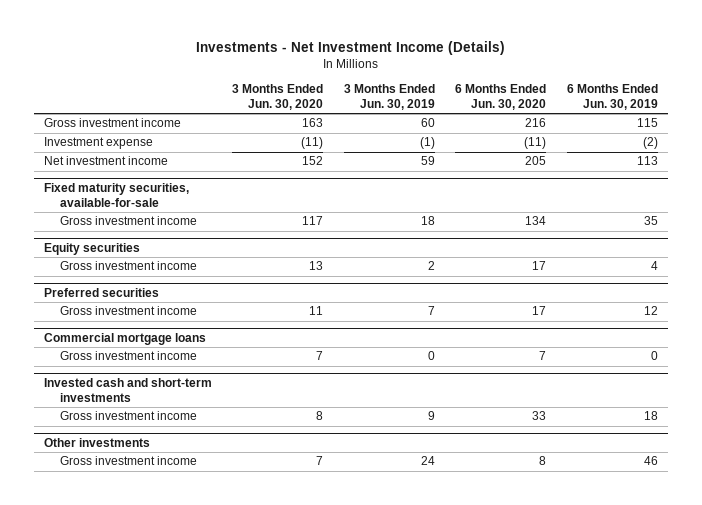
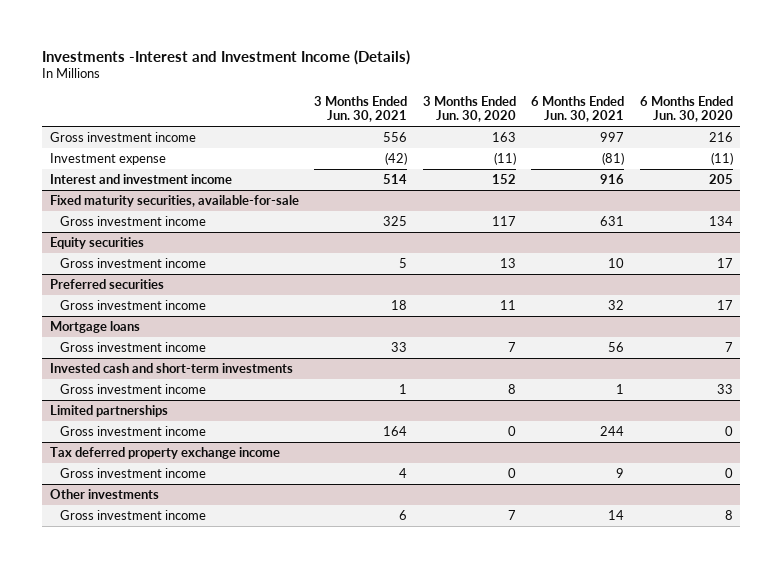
- Investments - Net Investment Income (Details)
+ Investments -Interest and Investment Income (Details)
- | 3 Months Ended Jun. 30, 2020 | 3 Months Ended Jun. 30, 2019 | 6 Months Ended Jun. 30, 2020 | 6 Months Ended Jun. 30, 2019
+ | 3 Months Ended Jun. 30, 2021 | 3 Months Ended Jun. 30, 2020 | 6 Months Ended Jun. 30, 2021 | 6 Months Ended Jun. 30, 2020
- Net investment income | 152 | 59 | 205 | 113
+ Interest and investment income | 514 | 152 | 916 | 205
- Commercial mortgage loans
+ Mortgage loans
+ Limited partnerships
+ Gross investment income | 164 | 0 | 244 | 0
+ Tax deferred property exchange income
+ Gross investment income | 4 | 0 | 9 | 0

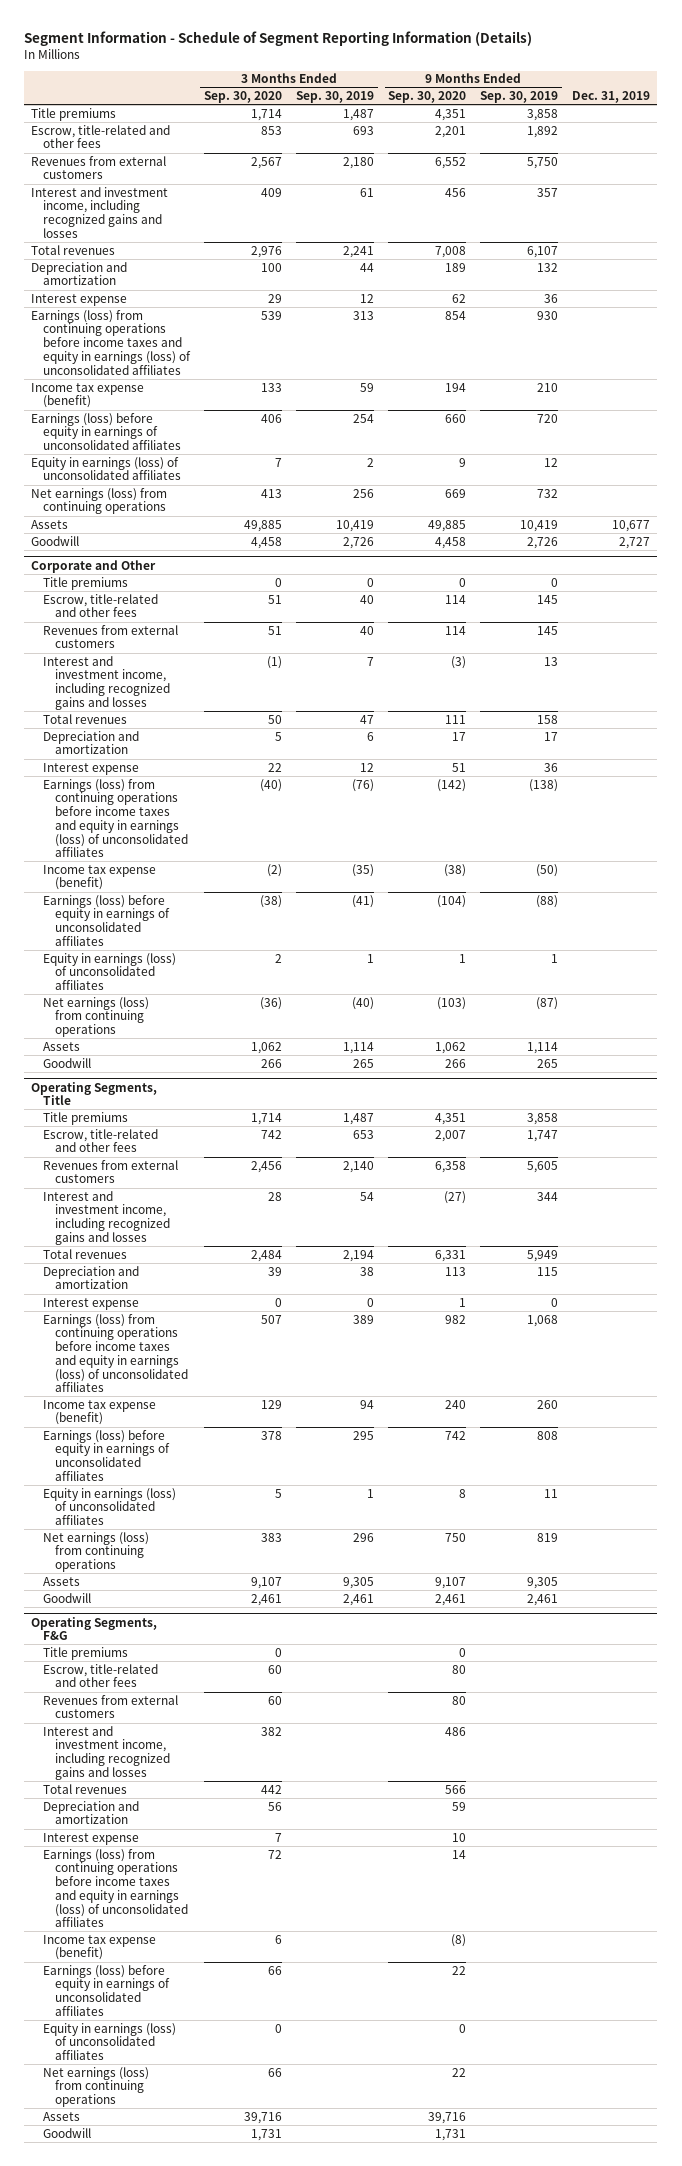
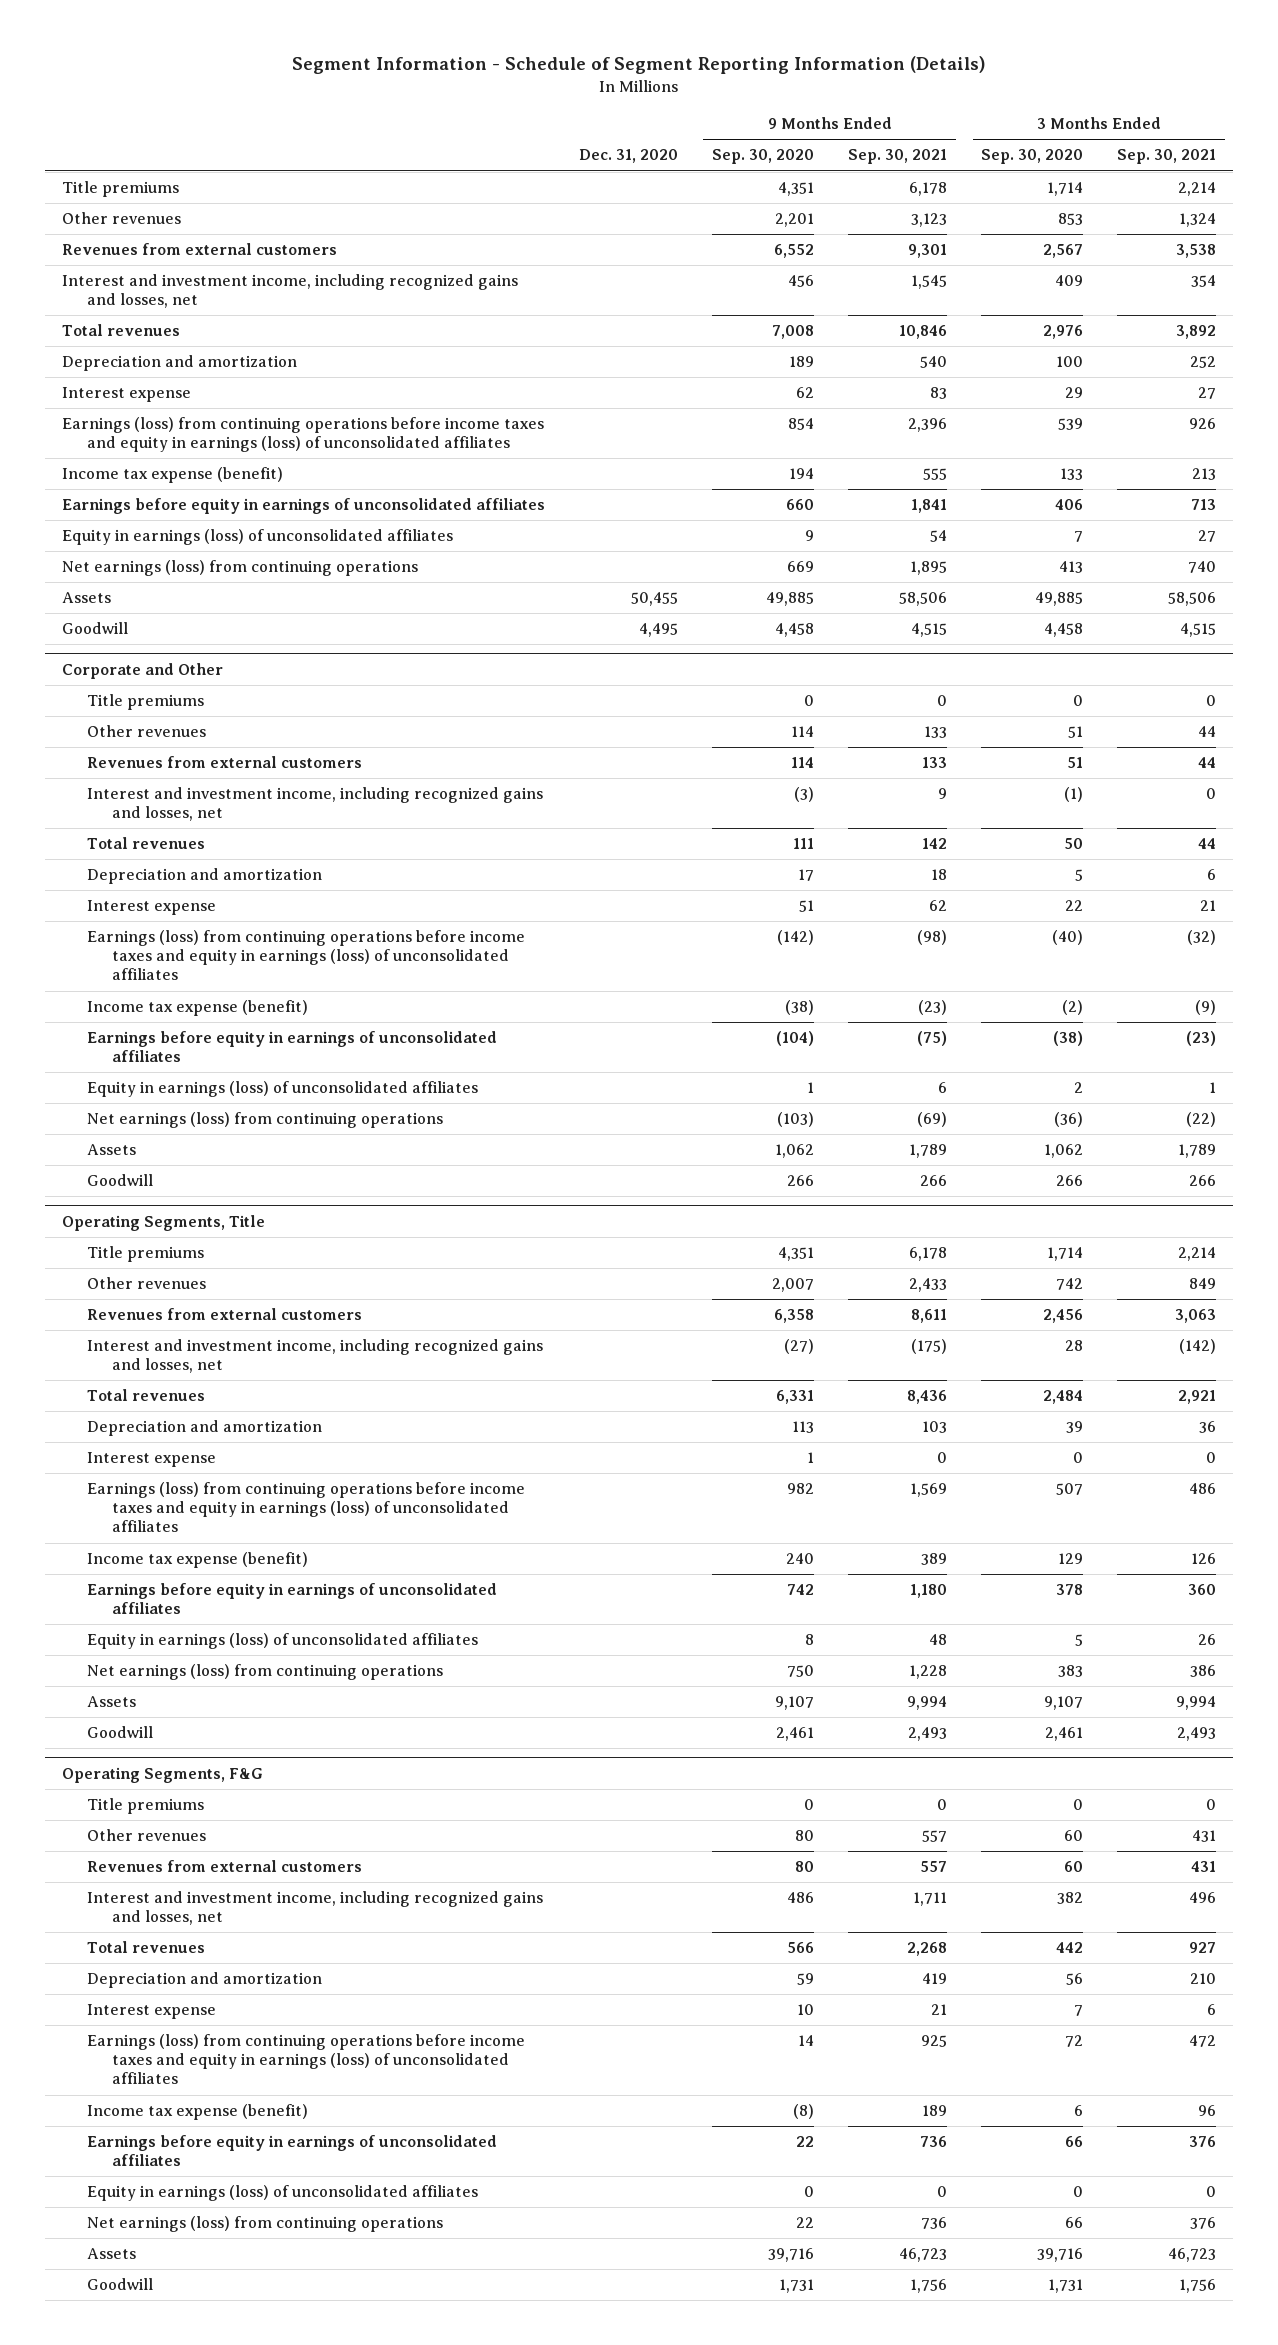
- | 3 Months Ended Sep. 30, 2020 | 3 Months Ended Sep. 30, 2019 | 9 Months Ended Sep. 30, 2020 | 9 Months Ended Sep. 30, 2019 | Dec. 31, 2019
+ | Dec. 31, 2020 | 9 Months Ended Sep. 30, 2020 | 9 Months Ended Sep. 30, 2021 | 3 Months Ended Sep. 30, 2020 | 3 Months Ended Sep. 30, 2021
- Escrow, title-related and other fees | 853 | 693 | 2,201 | 1,892 |
+ Other revenues | | 2,201 | 3,123 | 853 | 1,324
- Interest and investment income, including recognized gains and losses | 409 | 61 | 456 | 357 |
+ Interest and investment income, including recognized gains and losses, net | | 456 | 1,545 | 409 | 354
- Earnings (loss) before equity in earnings of unconsolidated affiliates | 406 | 254 | 660 | 720 |
+ Earnings before equity in earnings of unconsolidated affiliates | | 660 | 1,841 | 406 | 713
@ Corporate and Other
- Escrow, title-related and other fees | 51 | 40 | 114 | 145 |
+ Other revenues | | 114 | 133 | 51 | 44
- Interest and investment income, including recognized gains and losses | (1) | 7 | (3) | 13 |
+ Interest and investment income, including recognized gains and losses, net | | (3) | 9 | (1) | 0
- Earnings (loss) before equity in earnings of unconsolidated affiliates | (38) | (41) | (104) | (88) |
+ Earnings before equity in earnings of unconsolidated affiliates | | (104) | (75) | (38) | (23)
@ Operating Segments, Title
- Escrow, title-related and other fees | 742 | 653 | 2,007 | 1,747 |
+ Other revenues | | 2,007 | 2,433 | 742 | 849
- Interest and investment income, including recognized gains and losses | 28 | 54 | (27) | 344 |
+ Interest and investment income, including recognized gains and losses, net | | (27) | (175) | 28 | (142)
- Earnings (loss) before equity in earnings of unconsolidated affiliates | 378 | 295 | 742 | 808 |
+ Earnings before equity in earnings of unconsolidated affiliates | | 742 | 1,180 | 378 | 360
@ Operating Segments, F&G
- Escrow, title-related and other fees | 60 | | 80 | |
+ Other revenues | | 80 | 557 | 60 | 431
- Interest and investment income, including recognized gains and losses | 382 | | 486 | |
+ Interest and investment income, including recognized gains and losses, net | | 486 | 1,711 | 382 | 496
- Earnings (loss) before equity in earnings of unconsolidated affiliates | 66 | | 22 | |
+ Earnings before equity in earnings of unconsolidated affiliates | | 22 | 736 | 66 | 376

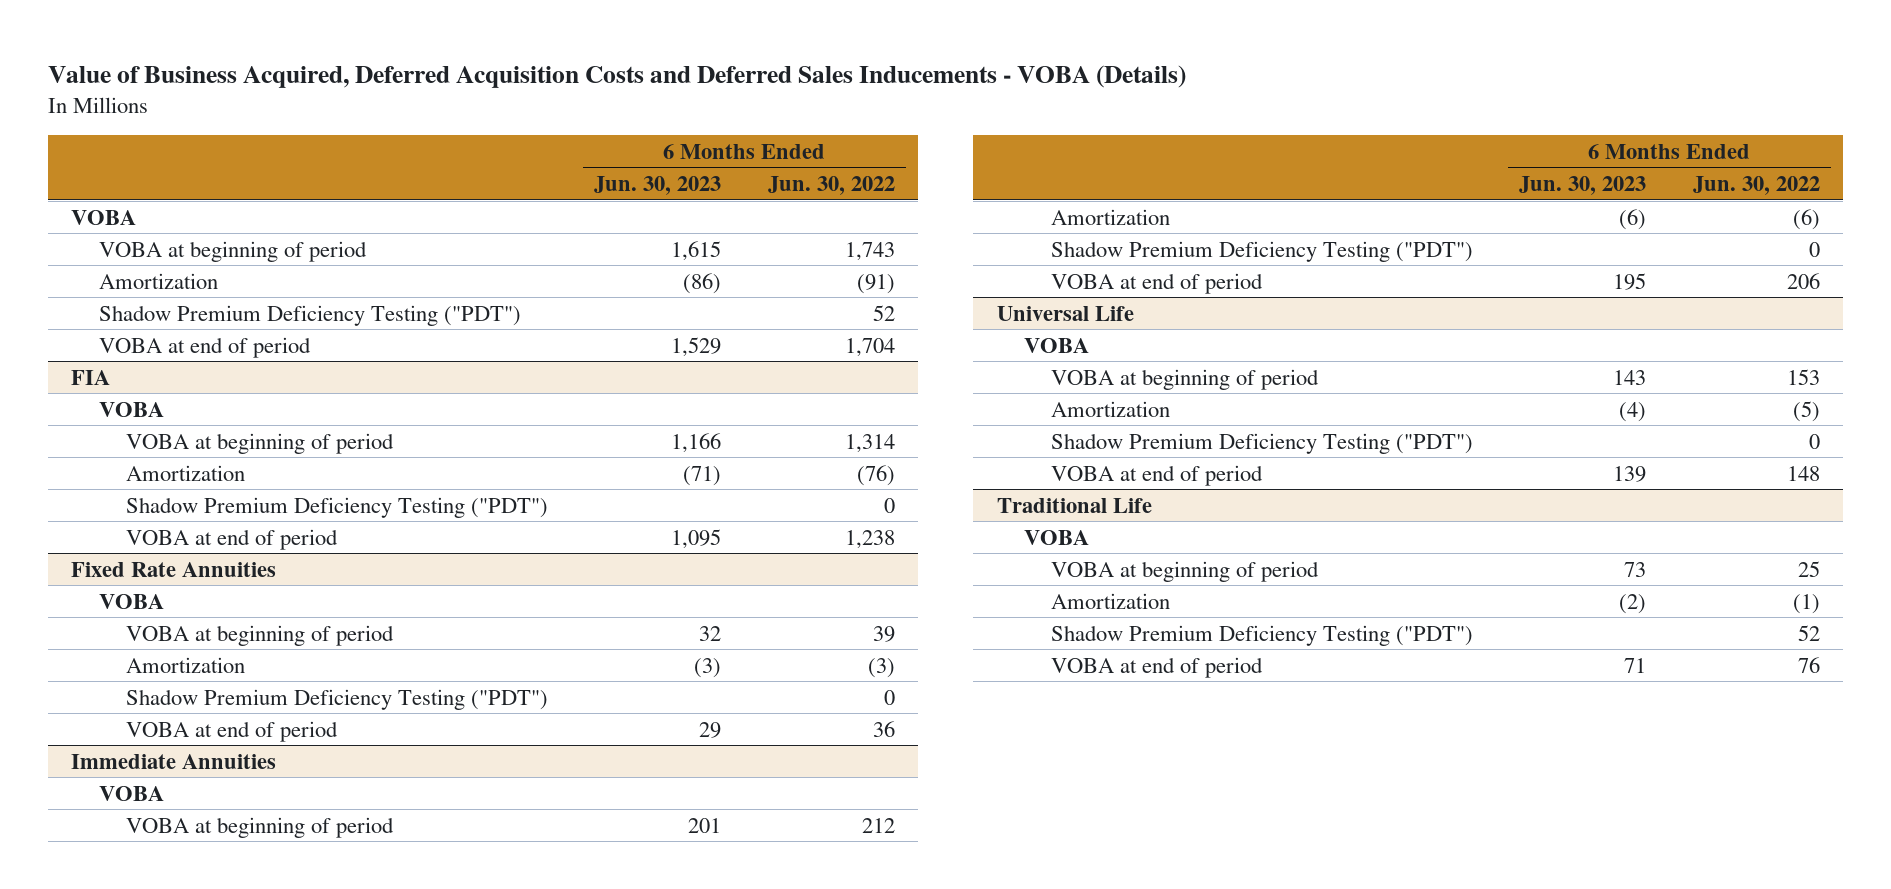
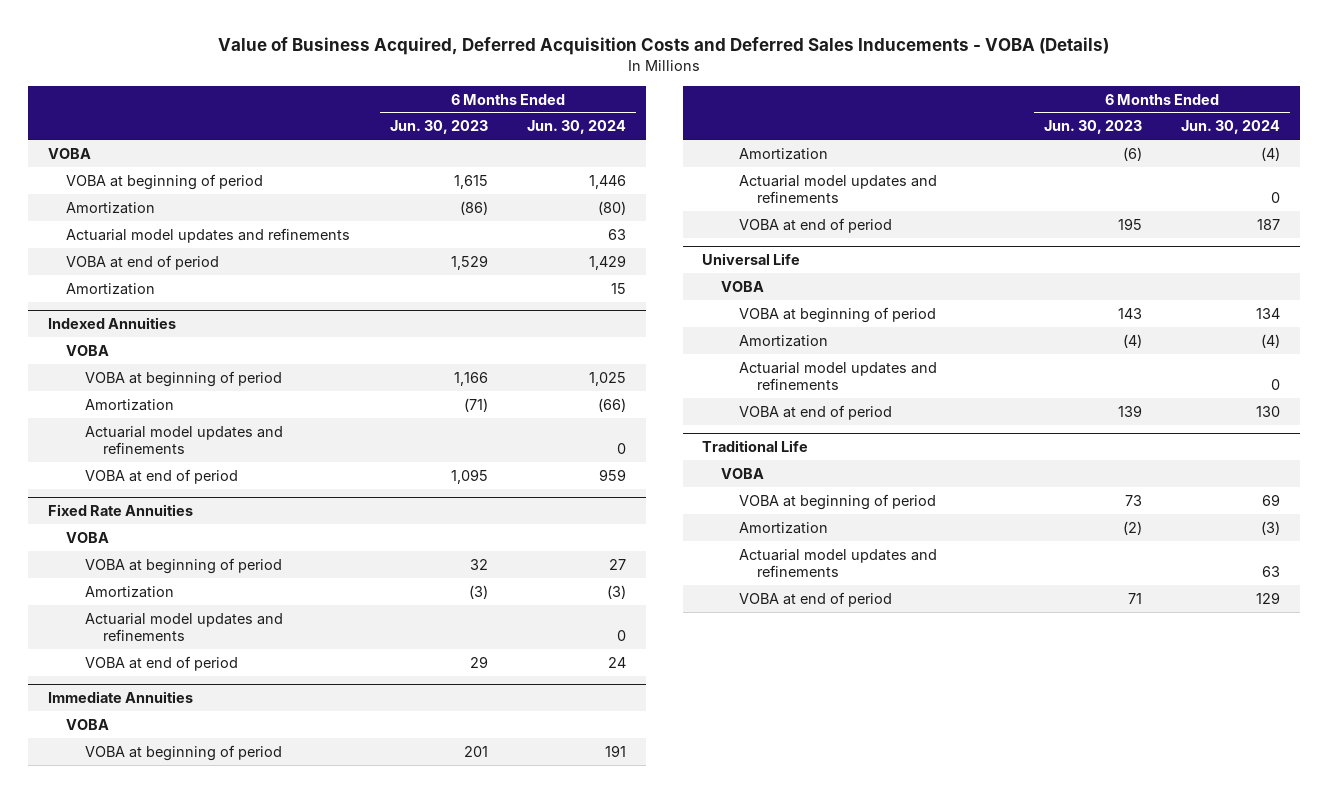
- | 6 Months Ended Jun. 30, 2023 | 6 Months Ended Jun. 30, 2022
+ | 6 Months Ended Jun. 30, 2023 | 6 Months Ended Jun. 30, 2024
- Shadow Premium Deficiency Testing ("PDT") | | 52
+ Actuarial model updates and refinements | | 63
- FIA
+ Amortization | | 15
+ Indexed Annuities
- Shadow Premium Deficiency Testing ("PDT") | | 0
+ Actuarial model updates and refinements | | 0
@ Fixed Rate Annuities
- Shadow Premium Deficiency Testing ("PDT") | | 0
+ Actuarial model updates and refinements | | 0
@ Immediate Annuities
- Shadow Premium Deficiency Testing ("PDT") | | 0
+ Actuarial model updates and refinements | | 0
@ Universal Life
- Shadow Premium Deficiency Testing ("PDT") | | 0
+ Actuarial model updates and refinements | | 0
@ Traditional Life
- Shadow Premium Deficiency Testing ("PDT") | | 52
+ Actuarial model updates and refinements | | 63

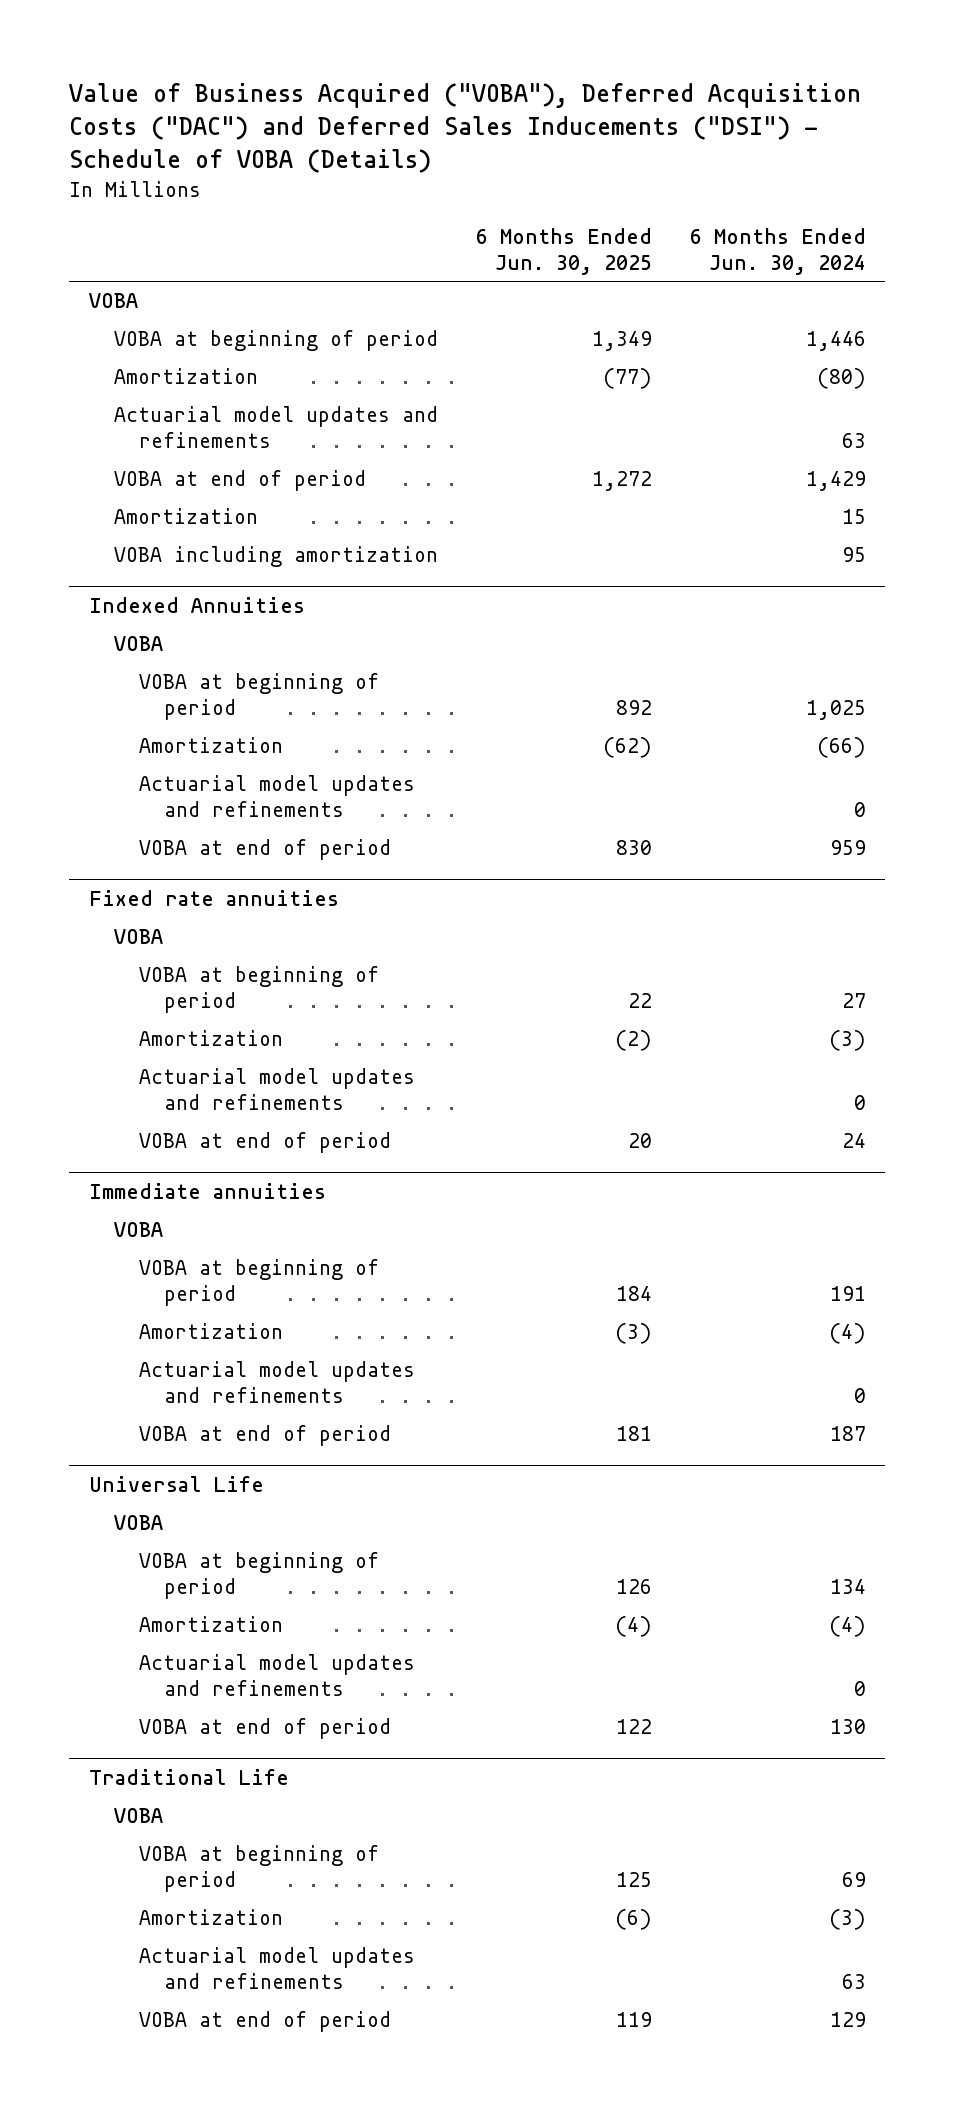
- Value of Business Acquired, Deferred Acquisition Costs and Deferred Sales Inducements - VOBA (Details)
+ Value of Business Acquired ("VOBA"), Deferred Acquisition Costs ("DAC") and Deferred Sales Inducements ("DSI") - Schedule of VOBA (Details)
- | 6 Months Ended Jun. 30, 2023 | 6 Months Ended Jun. 30, 2024
+ | 6 Months Ended Jun. 30, 2025 | 6 Months Ended Jun. 30, 2024
+ VOBA including amortization | | 95
- Fixed Rate Annuities
+ Fixed rate annuities
- Immediate Annuities
+ Immediate annuities

